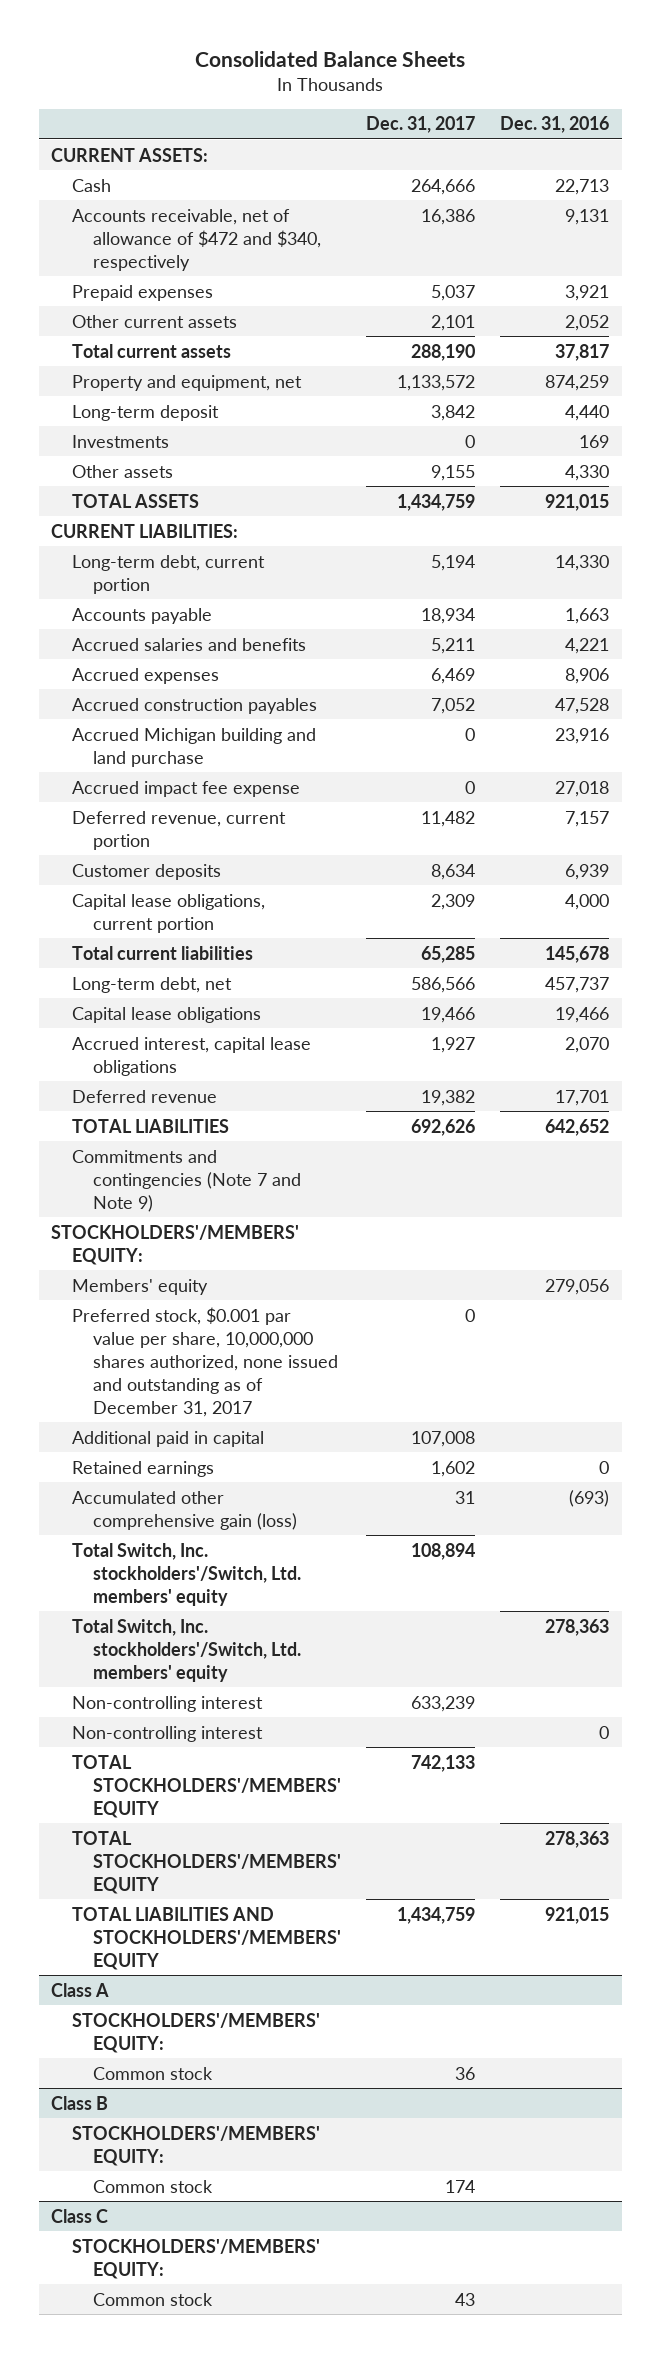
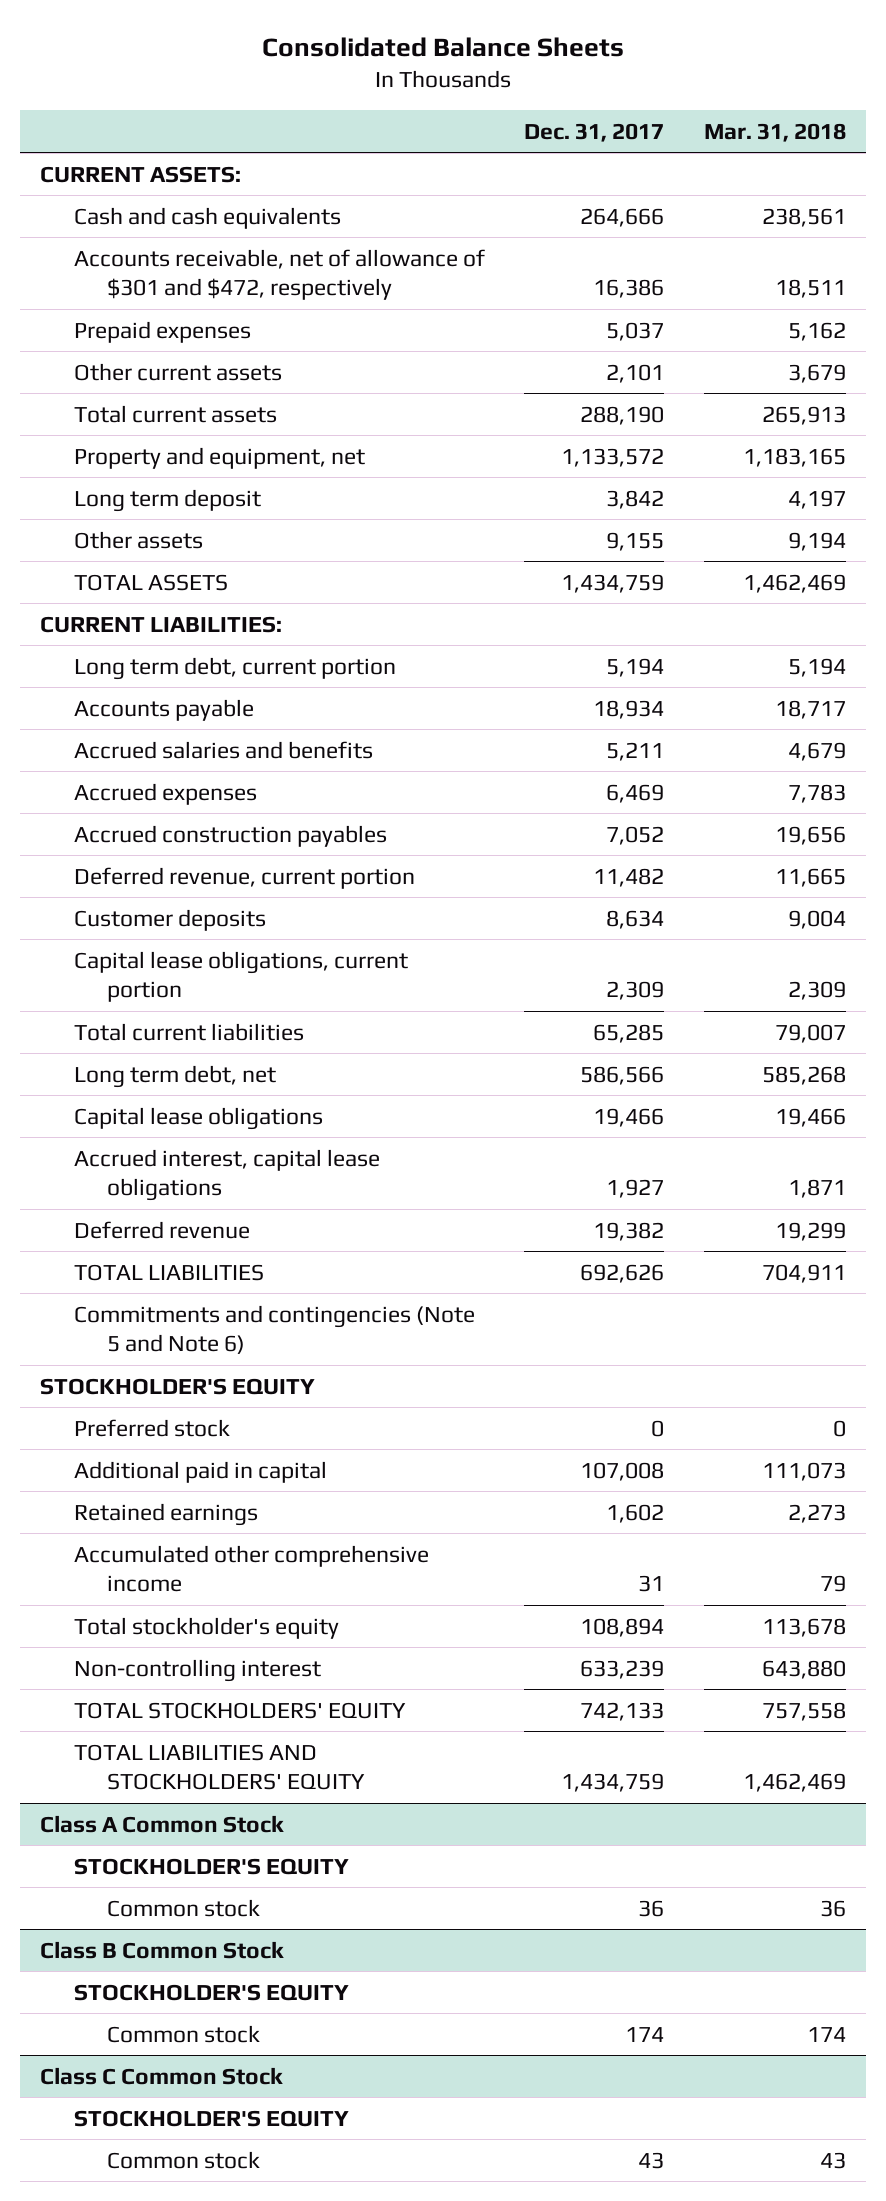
- | Dec. 31, 2017 | Dec. 31, 2016
+ | Dec. 31, 2017 | Mar. 31, 2018
- Cash | 264,666 | 22,713
- Accounts receivable, net of allowance of $472 and $340, respectively | 16,386 | 9,131
+ Cash and cash equivalents | 264,666 | 238,561
+ Accounts receivable, net of allowance of $301 and $472, respectively | 16,386 | 18,511
- Long-term deposit | 3,842 | 4,440
- Investments | 0 | 169
+ Long term deposit | 3,842 | 4,197
- Long-term debt, current portion | 5,194 | 14,330
+ Long term debt, current portion | 5,194 | 5,194
- Accrued Michigan building and land purchase | 0 | 23,916
- Accrued impact fee expense | 0 | 27,018
- Long-term debt, net | 586,566 | 457,737
+ Long term debt, net | 586,566 | 585,268
- Commitments and contingencies (Note 7 and Note 9)
- STOCKHOLDERS'/MEMBERS' EQUITY:
- Members' equity | | 279,056
- Preferred stock, $0.001 par value per share, 10,000,000 shares authorized, none issued and outstanding as of December 31, 2017 | 0 |
+ Commitments and contingencies (Note 5 and Note 6)
+ STOCKHOLDER'S EQUITY
+ Preferred stock | 0 | 0
- Accumulated other comprehensive gain (loss) | 31 | (693)
- Total Switch, Inc. stockholders'/Switch, Ltd. members' equity | 108,894 |
- Total Switch, Inc. stockholders'/Switch, Ltd. members' equity | | 278,363
+ Accumulated other comprehensive income | 31 | 79
+ Total stockholder's equity | 108,894 | 113,678
- Non-controlling interest | | 0
- TOTAL STOCKHOLDERS'/MEMBERS' EQUITY | 742,133 |
- TOTAL STOCKHOLDERS'/MEMBERS' EQUITY | | 278,363
- TOTAL LIABILITIES AND STOCKHOLDERS'/MEMBERS' EQUITY | 1,434,759 | 921,015
- Class A
- STOCKHOLDERS'/MEMBERS' EQUITY:
+ TOTAL STOCKHOLDERS' EQUITY | 742,133 | 757,558
+ TOTAL LIABILITIES AND STOCKHOLDERS' EQUITY | 1,434,759 | 1,462,469
+ Class A Common Stock
+ STOCKHOLDER'S EQUITY
- Class B
- STOCKHOLDERS'/MEMBERS' EQUITY:
+ Class B Common Stock
+ STOCKHOLDER'S EQUITY
- Class C
- STOCKHOLDERS'/MEMBERS' EQUITY:
+ Class C Common Stock
+ STOCKHOLDER'S EQUITY

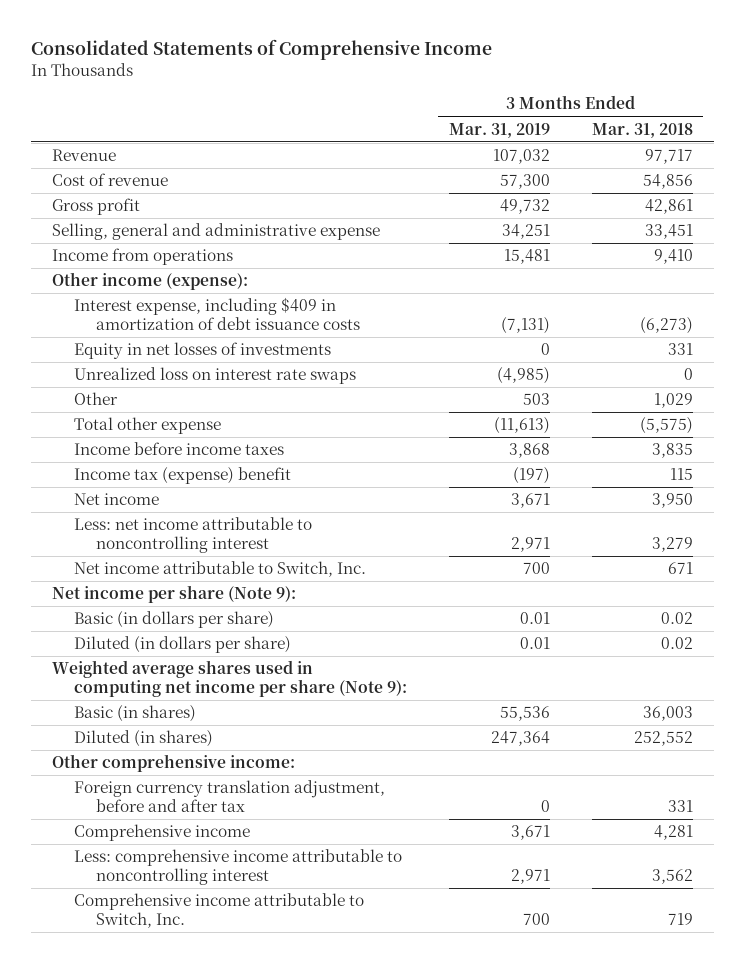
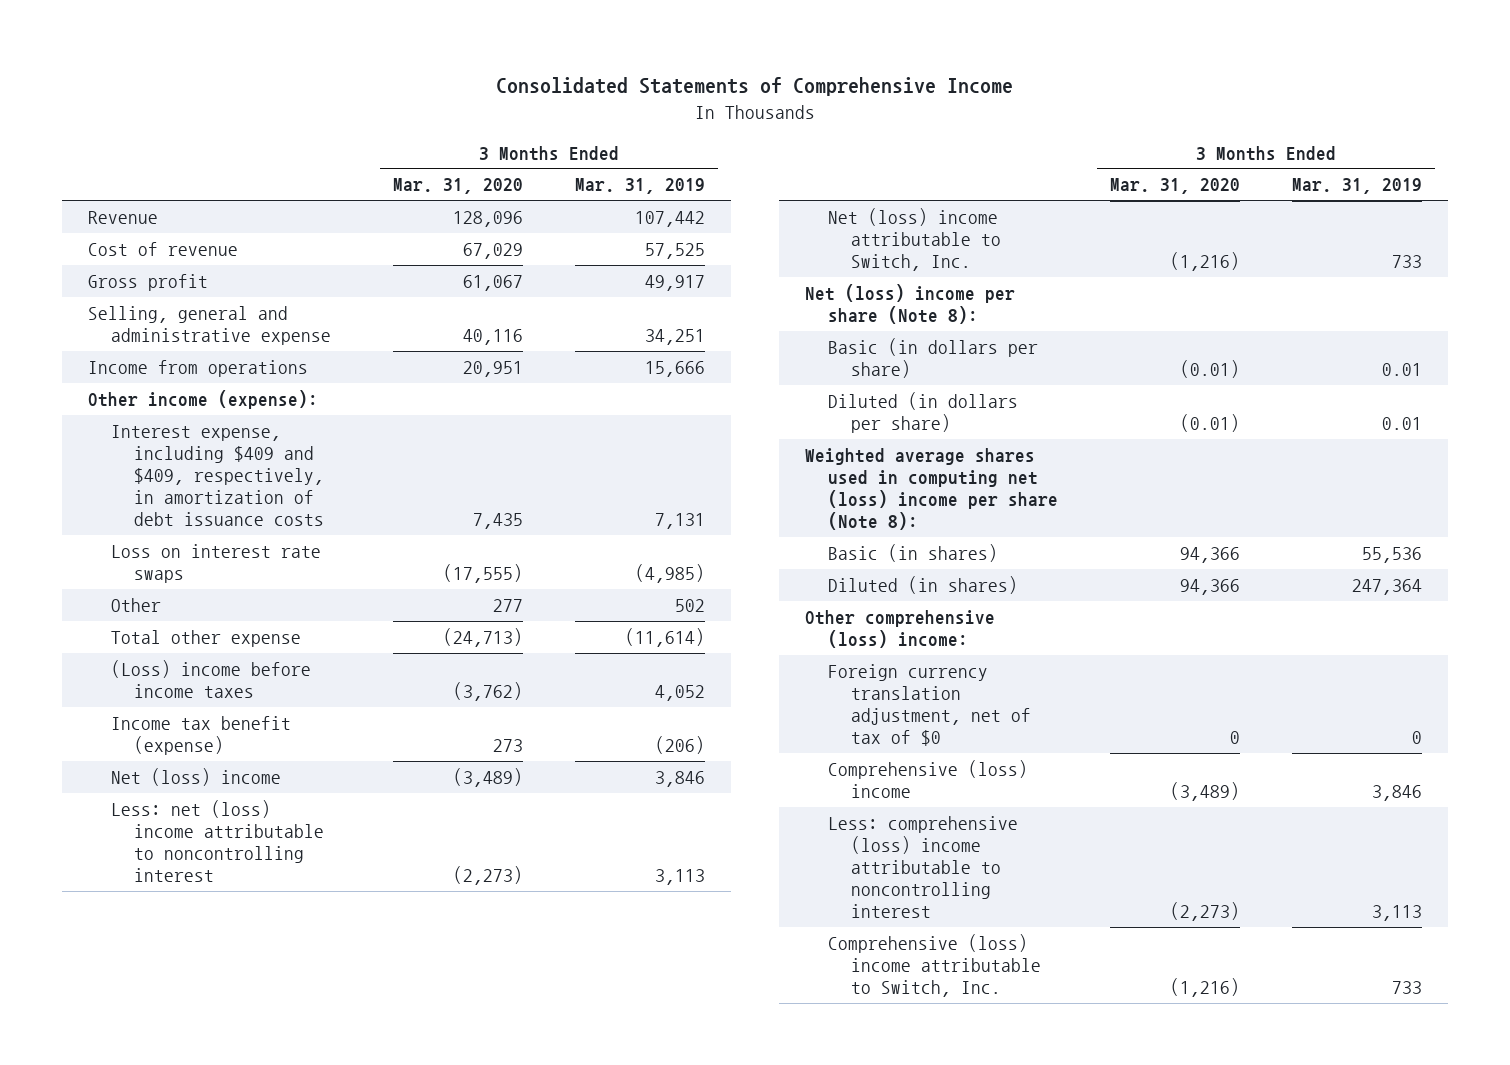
- | 3 Months Ended Mar. 31, 2019 | 3 Months Ended Mar. 31, 2018
+ | 3 Months Ended Mar. 31, 2020 | 3 Months Ended Mar. 31, 2019
- Revenue | 107,032 | 97,717
- Cost of revenue | 57,300 | 54,856
- Gross profit | 49,732 | 42,861
+ Revenue | 128,096 | 107,442
+ Cost of revenue | 67,029 | 57,525
+ Gross profit | 61,067 | 49,917
- Income from operations | 15,481 | 9,410
+ Income from operations | 20,951 | 15,666
- Interest expense, including $409 in amortization of debt issuance costs | (7,131) | (6,273)
- Equity in net losses of investments | 0 | 331
- Unrealized loss on interest rate swaps | (4,985) | 0
- Other | 503 | 1,029
- Total other expense | (11,613) | (5,575)
- Income before income taxes | 3,868 | 3,835
- Income tax (expense) benefit | (197) | 115
- Net income | 3,671 | 3,950
- Less: net income attributable to noncontrolling interest | 2,971 | 3,279
- Net income attributable to Switch, Inc. | 700 | 671
- Net income per share (Note 9):
+ Interest expense, including $409 and $409, respectively, in amortization of debt issuance costs | 7,435 | 7,131
+ Loss on interest rate swaps | (17,555) | (4,985)
+ Other | 277 | 502
+ Total other expense | (24,713) | (11,614)
+ (Loss) income before income taxes | (3,762) | 4,052
+ Income tax benefit (expense) | 273 | (206)
+ Net (loss) income | (3,489) | 3,846
+ Less: net (loss) income attributable to noncontrolling interest | (2,273) | 3,113
+ Net (loss) income attributable to Switch, Inc. | (1,216) | 733
+ Net (loss) income per share (Note 8):
- Weighted average shares used in computing net income per share (Note 9):
+ Weighted average shares used in computing net (loss) income per share (Note 8):
- Other comprehensive income:
- Foreign currency translation adjustment, before and after tax | 0 | 331
- Comprehensive income | 3,671 | 4,281
- Less: comprehensive income attributable to noncontrolling interest | 2,971 | 3,562
- Comprehensive income attributable to Switch, Inc. | 700 | 719
+ Other comprehensive (loss) income:
+ Foreign currency translation adjustment, net of tax of $0 | 0 | 0
+ Comprehensive (loss) income | (3,489) | 3,846
+ Less: comprehensive (loss) income attributable to noncontrolling interest | (2,273) | 3,113
+ Comprehensive (loss) income attributable to Switch, Inc. | (1,216) | 733

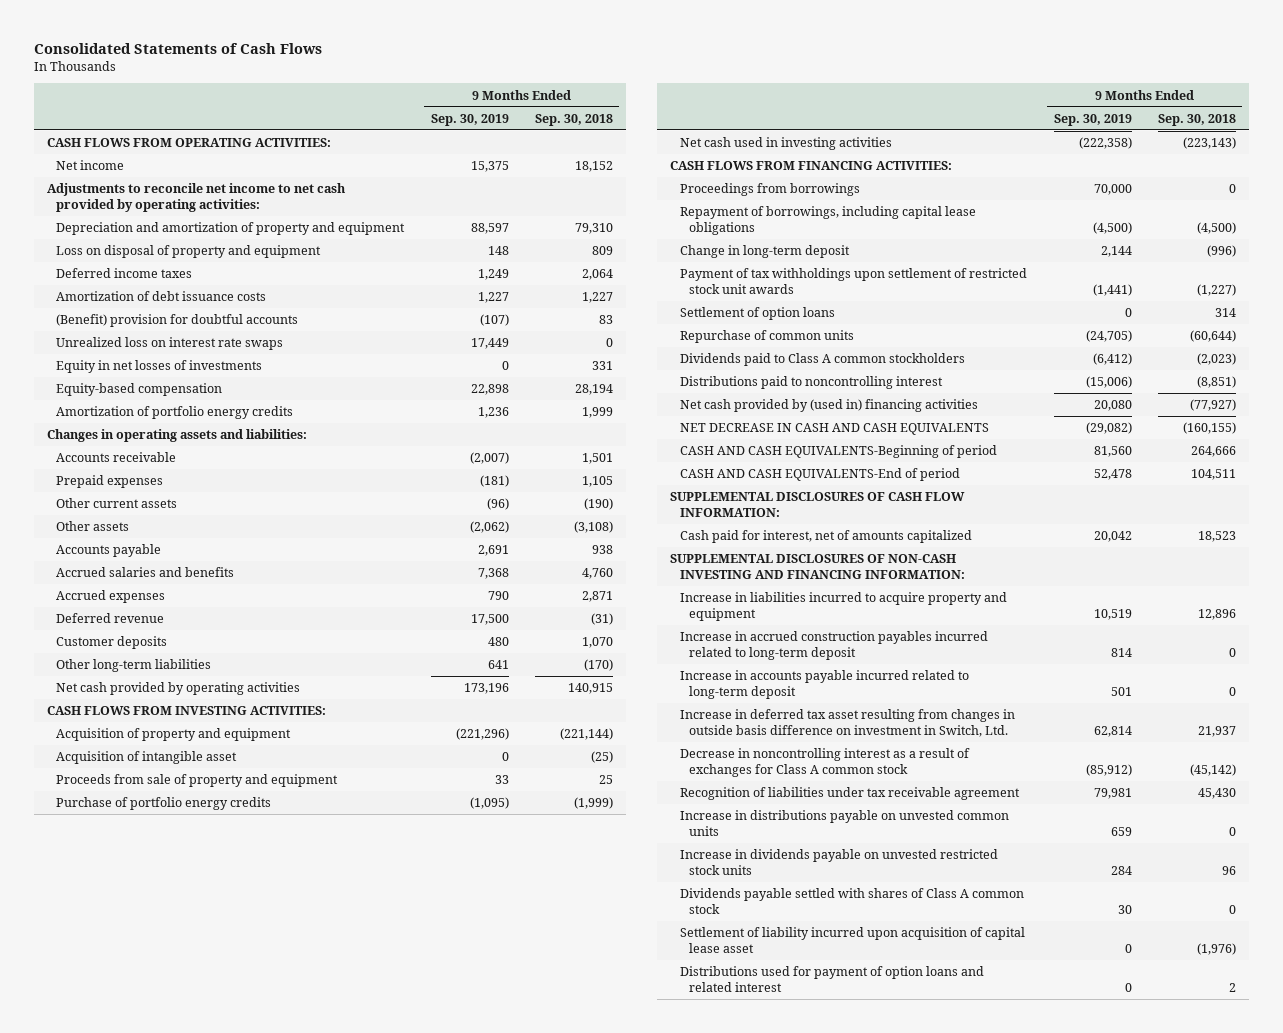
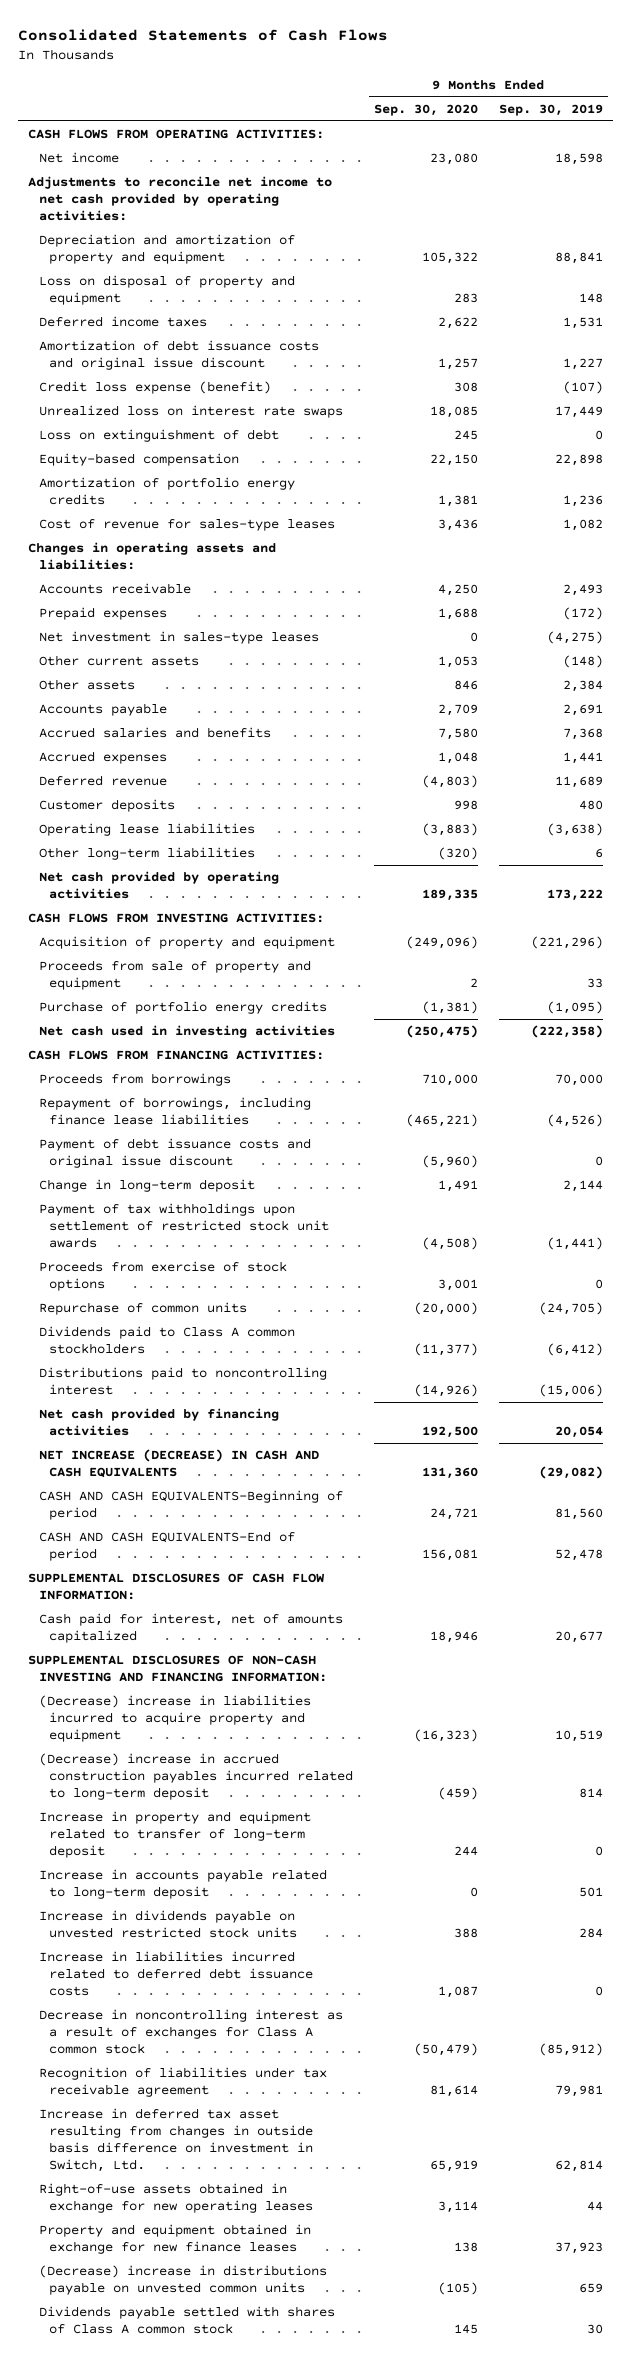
- | 9 Months Ended Sep. 30, 2019 | 9 Months Ended Sep. 30, 2018
+ | 9 Months Ended Sep. 30, 2020 | 9 Months Ended Sep. 30, 2019
- Net income | 15,375 | 18,152
+ Net income | 23,080 | 18,598
- Depreciation and amortization of property and equipment | 88,597 | 79,310
+ Depreciation and amortization of property and equipment | 105,322 | 88,841
- Deferred income taxes | 1,249 | 2,064
- Amortization of debt issuance costs | 1,227 | 1,227
- (Benefit) provision for doubtful accounts | (107) | 83
+ Deferred income taxes | 2,622 | 1,531
+ Amortization of debt issuance costs and original issue discount | 1,257 | 1,227
+ Credit loss expense (benefit) | 308 | (107)
- Equity in net losses of investments | 0 | 331
+ Loss on extinguishment of debt | 245 | 0
+ Cost of revenue for sales-type leases | 3,436 | 1,082
- Accounts receivable | (2,007) | 1,501
- Prepaid expenses | (181) | 1,105
- Other current assets | (96) | (190)
- Other assets | (2,062) | (3,108)
+ Accounts receivable | 4,250 | 2,493
+ Prepaid expenses | 1,688 | (172)
+ Net investment in sales-type leases | 0 | (4,275)
+ Other current assets | 1,053 | (148)
+ Other assets | 846 | 2,384
- Accrued expenses | 790 | 2,871
- Deferred revenue | 17,500 | (31)
+ Accrued expenses | 1,048 | 1,441
+ Deferred revenue | (4,803) | 11,689
- Other long-term liabilities | 641 | (170)
- Net cash provided by operating activities | 173,196 | 140,915
+ Operating lease liabilities | (3,883) | (3,638)
+ Other long-term liabilities | (320) | 6
+ Net cash provided by operating activities | 189,335 | 173,222
- Acquisition of intangible asset | 0 | (25)
- Proceedings from borrowings | 70,000 | 0
- Repayment of borrowings, including capital lease obligations | (4,500) | (4,500)
+ Proceeds from borrowings | 710,000 | 70,000
+ Repayment of borrowings, including finance lease liabilities | (465,221) | (4,526)
+ Payment of debt issuance costs and original issue discount | (5,960) | 0
- Settlement of option loans | 0 | 314
+ Proceeds from exercise of stock options | 3,001 | 0
- Net cash provided by (used in) financing activities | 20,080 | (77,927)
- NET DECREASE IN CASH AND CASH EQUIVALENTS | (29,082) | (160,155)
+ Net cash provided by financing activities | 192,500 | 20,054
+ NET INCREASE (DECREASE) IN CASH AND CASH EQUIVALENTS | 131,360 | (29,082)
- Cash paid for interest, net of amounts capitalized | 20,042 | 18,523
+ Cash paid for interest, net of amounts capitalized | 18,946 | 20,677
- Increase in liabilities incurred to acquire property and equipment | 10,519 | 12,896
- Increase in accrued construction payables incurred related to long-term deposit | 814 | 0
- Increase in accounts payable incurred related to long-term deposit | 501 | 0
+ (Decrease) increase in liabilities incurred to acquire property and equipment | (16,323) | 10,519
+ (Decrease) increase in accrued construction payables incurred related to long-term deposit | (459) | 814
+ Increase in property and equipment related to transfer of long-term deposit | 244 | 0
+ Increase in accounts payable related to long-term deposit | 0 | 501
moved up: Increase in dividends payable on unvested restricted stock units | 388 | 284
+ Increase in liabilities incurred related to deferred debt issuance costs | 1,087 | 0
- Increase in distributions payable on unvested common units | 659 | 0
moved down: Increase in deferred tax asset resulting from changes in outside basis difference on investment in Switch, Ltd. | 65,919 | 62,814
+ Right-of-use assets obtained in exchange for new operating leases | 3,114 | 44
+ Property and equipment obtained in exchange for new finance leases | 138 | 37,923
+ (Decrease) increase in distributions payable on unvested common units | (105) | 659
- Settlement of liability incurred upon acquisition of capital lease asset | 0 | (1,976)
- Distributions used for payment of option loans and related interest | 0 | 2

